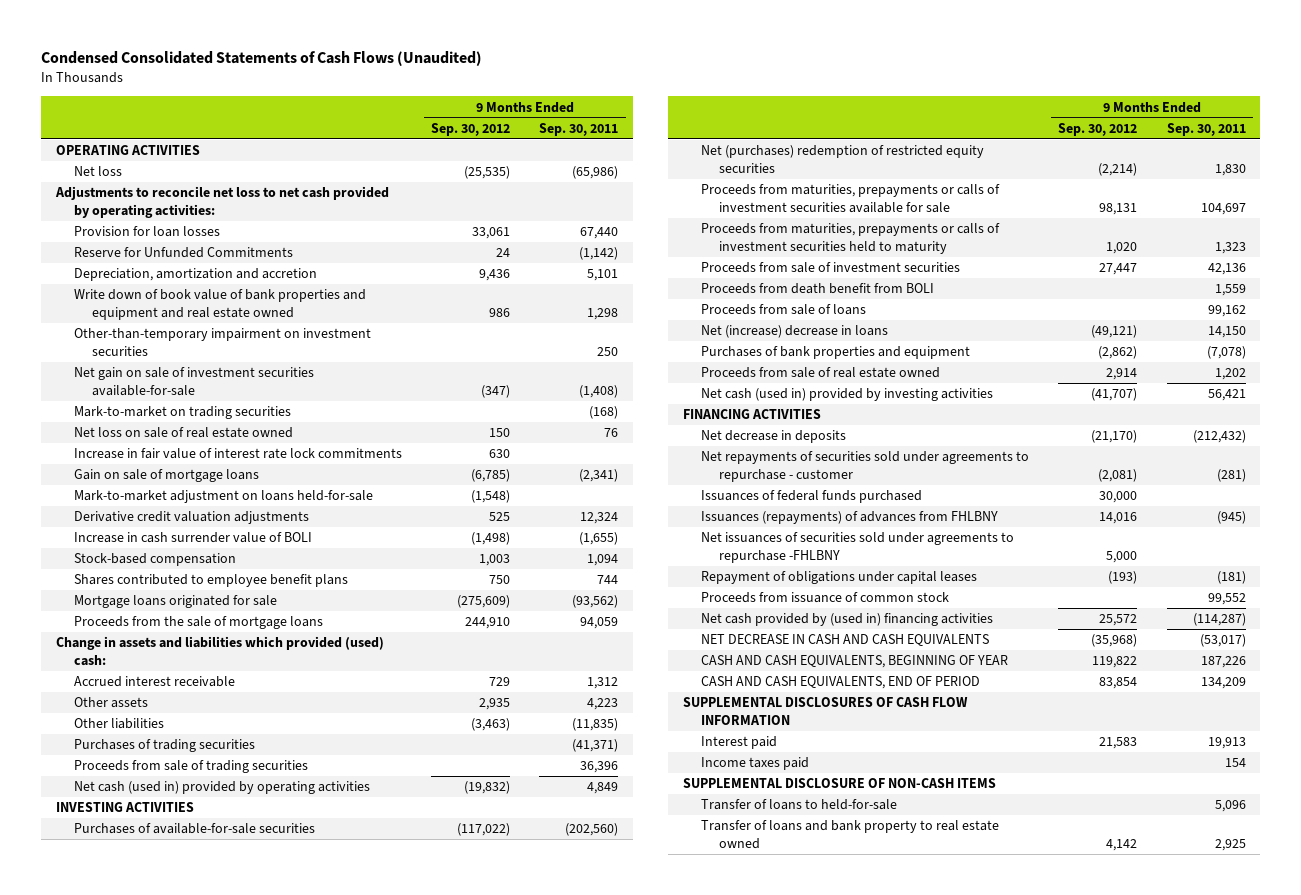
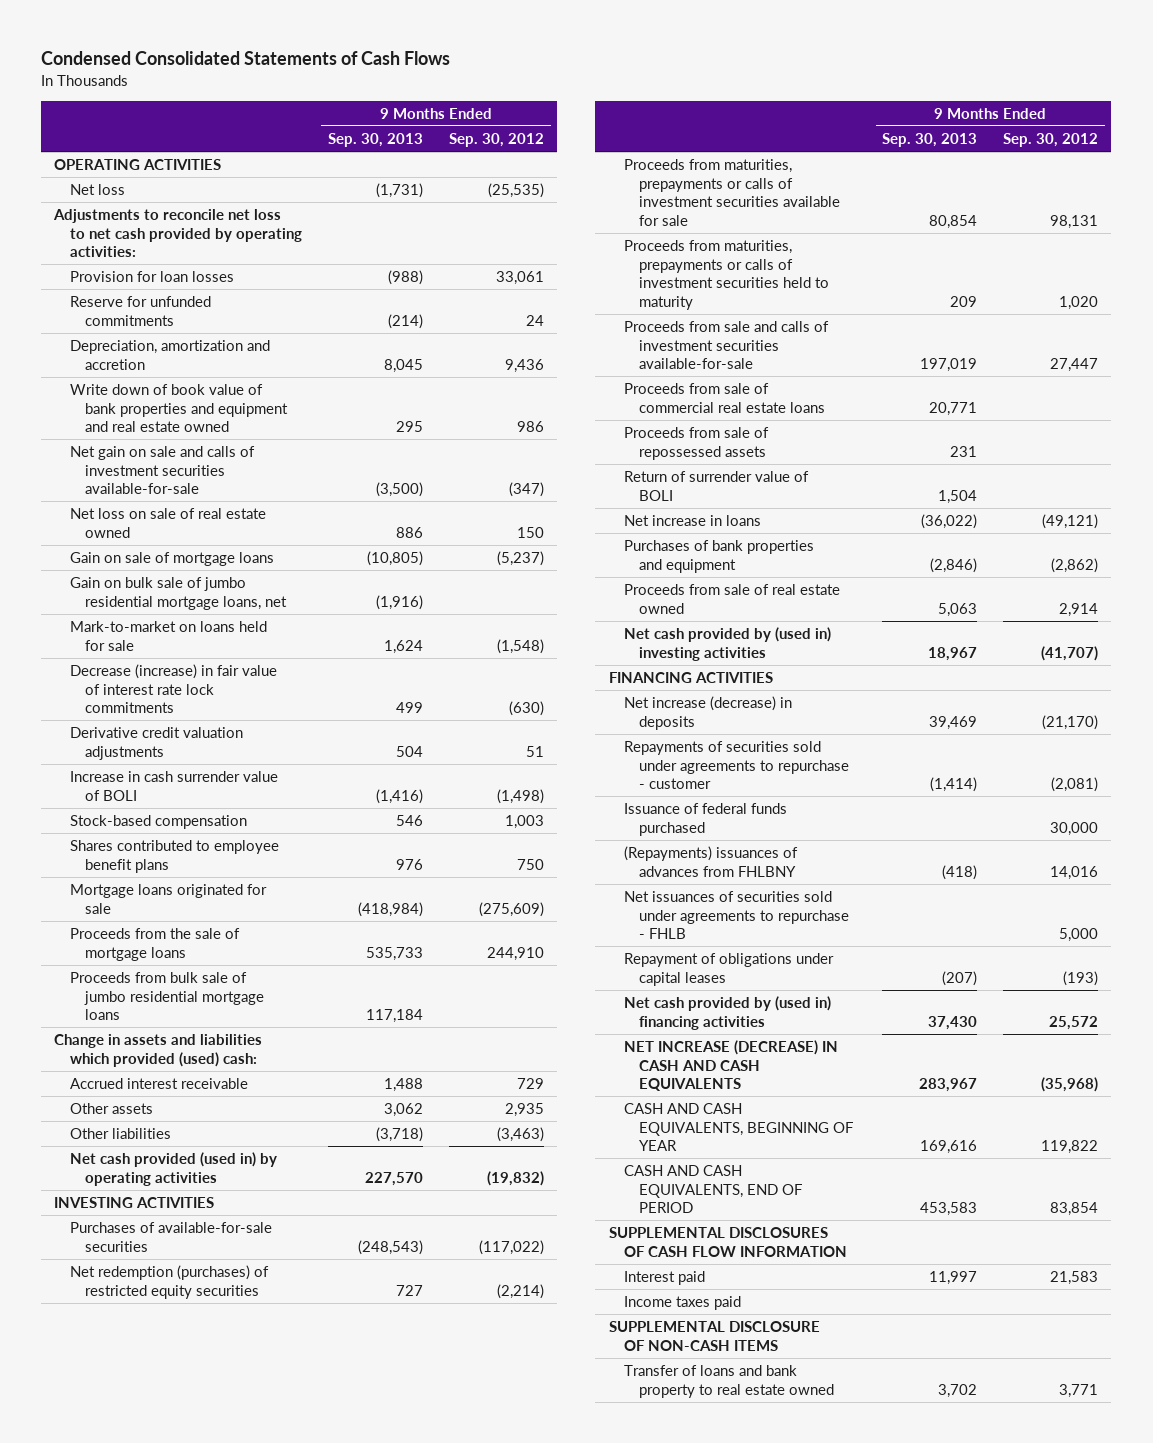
- Condensed Consolidated Statements of Cash Flows (Unaudited)
+ Condensed Consolidated Statements of Cash Flows
- | 9 Months Ended Sep. 30, 2012 | 9 Months Ended Sep. 30, 2011
+ | 9 Months Ended Sep. 30, 2013 | 9 Months Ended Sep. 30, 2012
- Reserve for Unfunded Commitments | 24 | (1,142)
+ Reserve for unfunded commitments | (214) | 24
- Other-than-temporary impairment on investment securities | | 250
- Net gain on sale of investment securities available-for-sale | (347) | (1,408)
- Mark-to-market on trading securities | | (168)
+ Net gain on sale and calls of investment securities available-for-sale | (3,500) | (347)
- Increase in fair value of interest rate lock commitments | 630 |
- Gain on sale of mortgage loans | (6,785) | (2,341)
- Mark-to-market adjustment on loans held-for-sale | (1,548) |
- Derivative credit valuation adjustments | 525 | 12,324
+ Gain on sale of mortgage loans | (10,805) | (5,237)
+ Gain on bulk sale of jumbo residential mortgage loans, net | (1,916) |
+ Mark-to-market on loans held for sale | 1,624 | (1,548)
+ Decrease (increase) in fair value of interest rate lock commitments | 499 | (630)
+ Derivative credit valuation adjustments | 504 | 51
+ Proceeds from bulk sale of jumbo residential mortgage loans | 117,184 |
- Purchases of trading securities | | (41,371)
- Proceeds from sale of trading securities | | 36,396
- Net cash (used in) provided by operating activities | (19,832) | 4,849
+ Net cash provided (used in) by operating activities | 227,570 | (19,832)
- Net (purchases) redemption of restricted equity securities | (2,214) | 1,830
+ Net redemption (purchases) of restricted equity securities | 727 | (2,214)
- Proceeds from sale of investment securities | 27,447 | 42,136
- Proceeds from death benefit from BOLI | | 1,559
- Proceeds from sale of loans | | 99,162
- Net (increase) decrease in loans | (49,121) | 14,150
+ Proceeds from sale and calls of investment securities available-for-sale | 197,019 | 27,447
+ Proceeds from sale of commercial real estate loans | 20,771 |
+ Proceeds from sale of repossessed assets | 231 |
+ Return of surrender value of BOLI | 1,504 |
+ Net increase in loans | (36,022) | (49,121)
- Net cash (used in) provided by investing activities | (41,707) | 56,421
+ Net cash provided by (used in) investing activities | 18,967 | (41,707)
- Net decrease in deposits | (21,170) | (212,432)
- Net repayments of securities sold under agreements to repurchase - customer | (2,081) | (281)
- Issuances of federal funds purchased | 30,000 |
- Issuances (repayments) of advances from FHLBNY | 14,016 | (945)
- Net issuances of securities sold under agreements to repurchase -FHLBNY | 5,000 |
+ Net increase (decrease) in deposits | 39,469 | (21,170)
+ Repayments of securities sold under agreements to repurchase - customer | (1,414) | (2,081)
+ Issuance of federal funds purchased | | 30,000
+ (Repayments) issuances of advances from FHLBNY | (418) | 14,016
+ Net issuances of securities sold under agreements to repurchase - FHLB | | 5,000
- Proceeds from issuance of common stock | | 99,552
- NET DECREASE IN CASH AND CASH EQUIVALENTS | (35,968) | (53,017)
+ NET INCREASE (DECREASE) IN CASH AND CASH EQUIVALENTS | 283,967 | (35,968)
- Transfer of loans to held-for-sale | | 5,096
- Transfer of loans and bank property to real estate owned | 4,142 | 2,925
+ Transfer of loans and bank property to real estate owned | 3,702 | 3,771

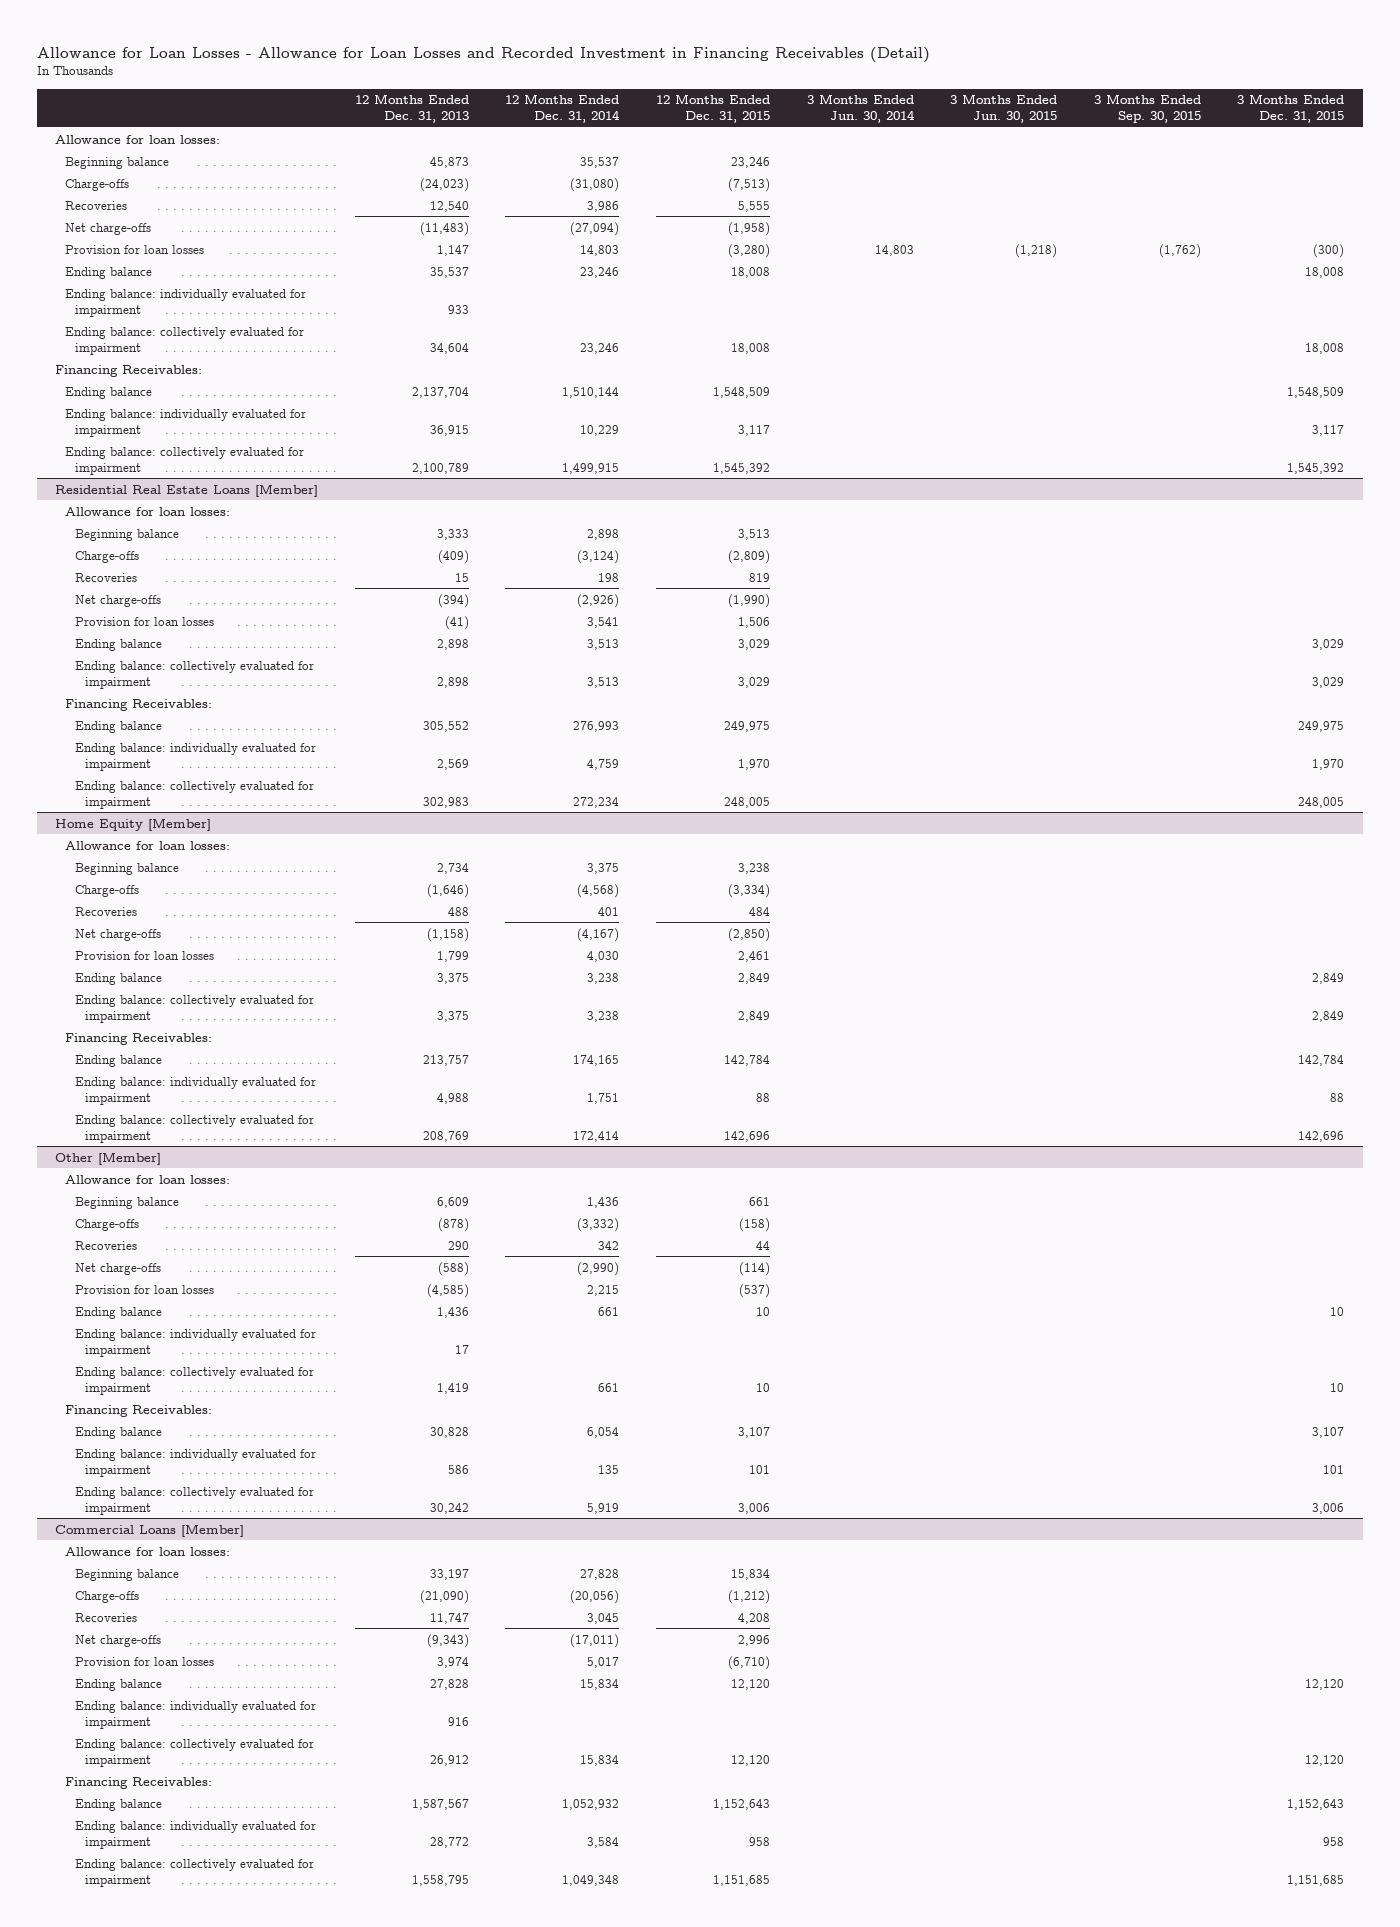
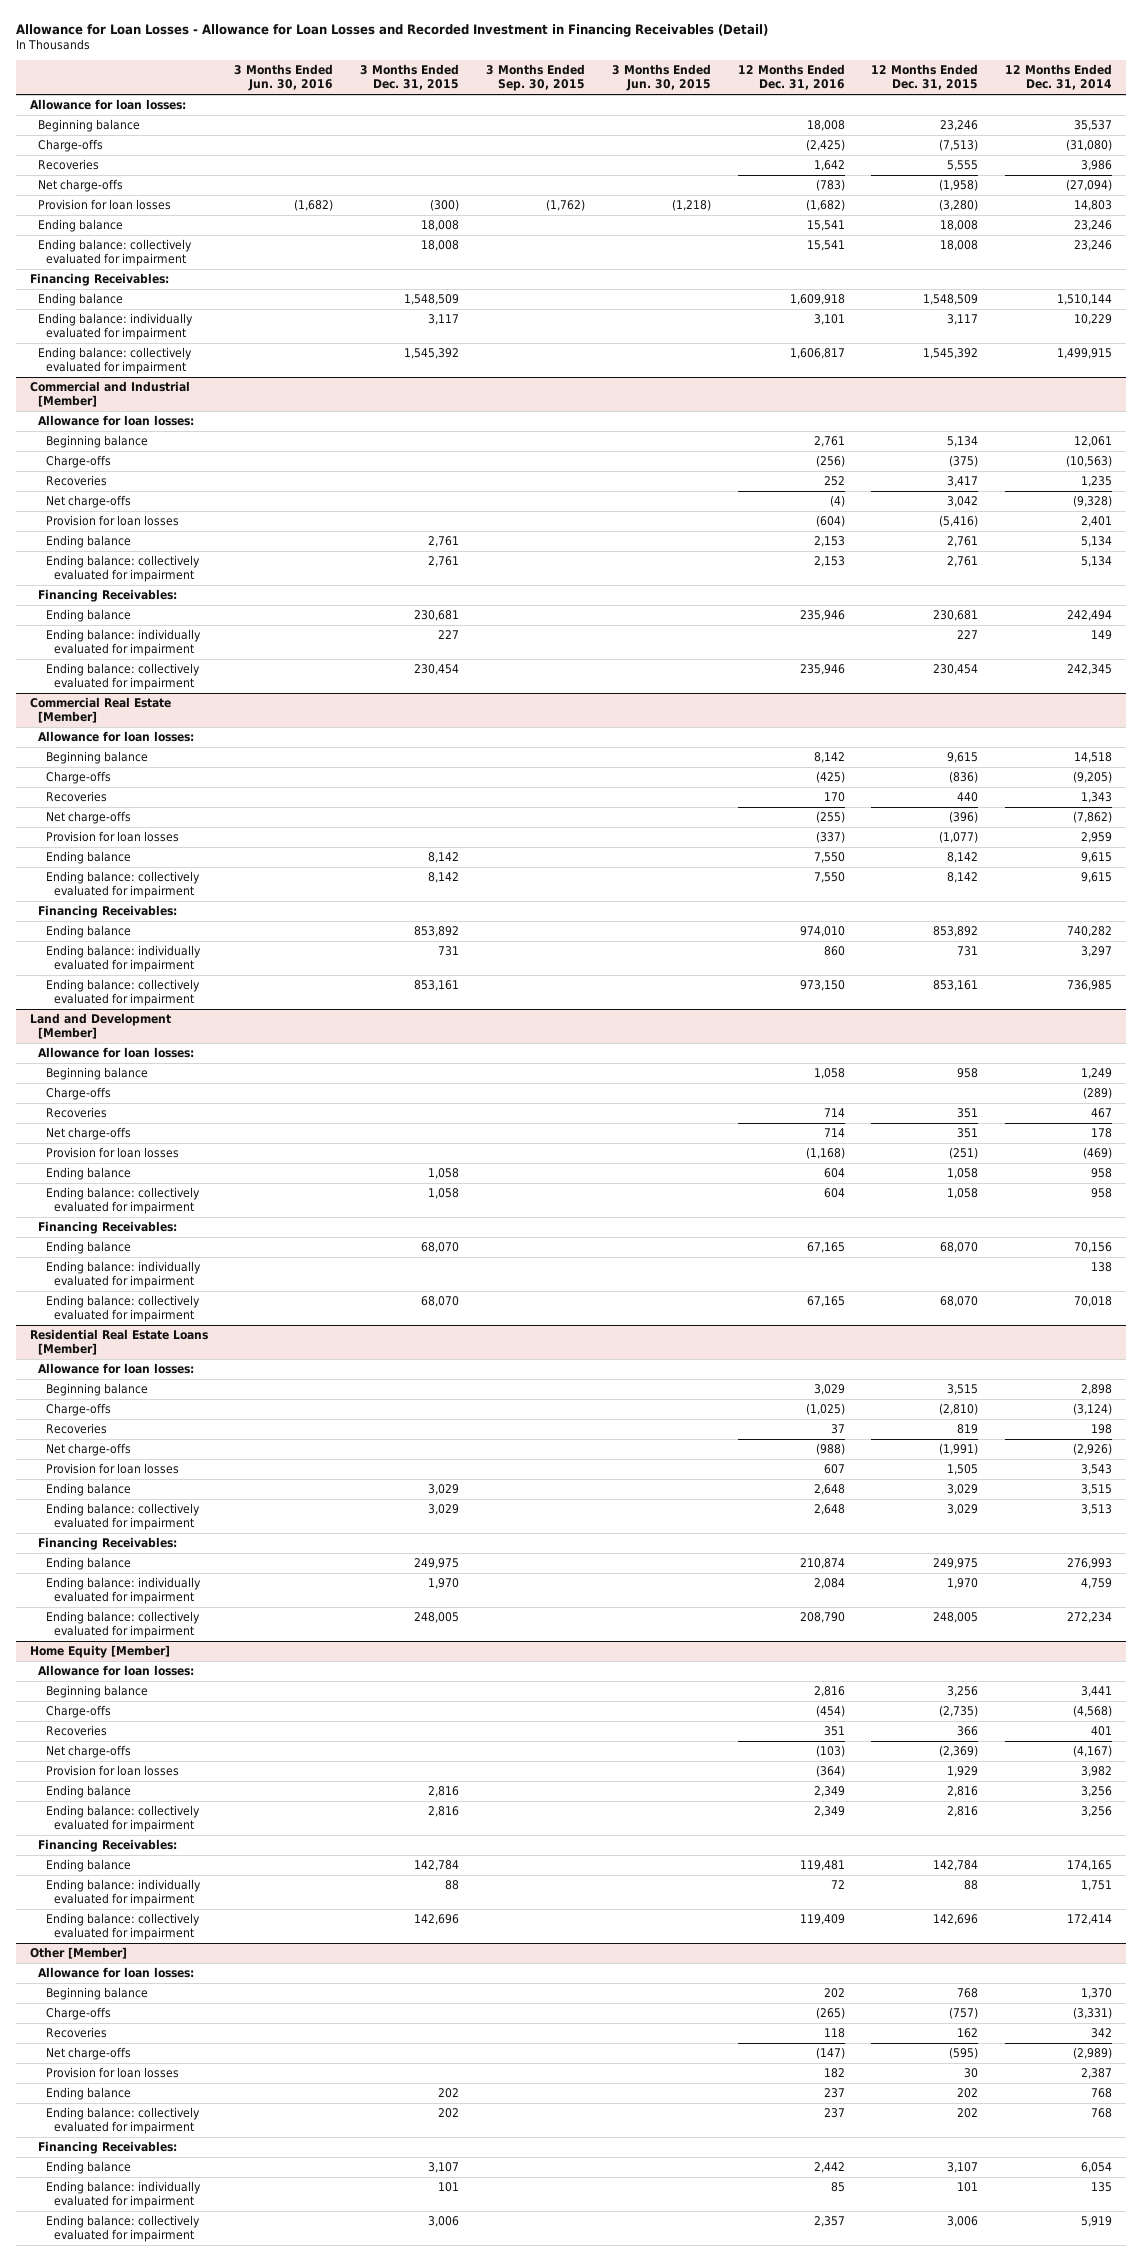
- | 12 Months Ended Dec. 31, 2013 | 12 Months Ended Dec. 31, 2014 | 12 Months Ended Dec. 31, 2015 | 3 Months Ended Jun. 30, 2014 | 3 Months Ended Jun. 30, 2015 | 3 Months Ended Sep. 30, 2015 | 3 Months Ended Dec. 31, 2015
+ | 3 Months Ended Jun. 30, 2016 | 3 Months Ended Dec. 31, 2015 | 3 Months Ended Sep. 30, 2015 | 3 Months Ended Jun. 30, 2015 | 12 Months Ended Dec. 31, 2016 | 12 Months Ended Dec. 31, 2015 | 12 Months Ended Dec. 31, 2014
- Ending balance: individually evaluated for impairment | 933 | | | | | |
+ Commercial and Industrial [Member]
+ Allowance for loan losses:
+ Beginning balance | | | | | 2,761 | 5,134 | 12,061
+ Charge-offs | | | | | (256) | (375) | (10,563)
+ Recoveries | | | | | 252 | 3,417 | 1,235
+ Net charge-offs | | | | | (4) | 3,042 | (9,328)
+ Provision for loan losses | | | | | (604) | (5,416) | 2,401
+ Ending balance | | 2,761 | | | 2,153 | 2,761 | 5,134
+ Ending balance: collectively evaluated for impairment | | 2,761 | | | 2,153 | 2,761 | 5,134
+ Financing Receivables:
+ Ending balance | | 230,681 | | | 235,946 | 230,681 | 242,494
+ Ending balance: individually evaluated for impairment | | 227 | | | | 227 | 149
+ Ending balance: collectively evaluated for impairment | | 230,454 | | | 235,946 | 230,454 | 242,345
+ Commercial Real Estate [Member]
+ Allowance for loan losses:
+ Beginning balance | | | | | 8,142 | 9,615 | 14,518
+ Charge-offs | | | | | (425) | (836) | (9,205)
+ Recoveries | | | | | 170 | 440 | 1,343
+ Net charge-offs | | | | | (255) | (396) | (7,862)
+ Provision for loan losses | | | | | (337) | (1,077) | 2,959
+ Ending balance | | 8,142 | | | 7,550 | 8,142 | 9,615
+ Ending balance: collectively evaluated for impairment | | 8,142 | | | 7,550 | 8,142 | 9,615
+ Financing Receivables:
+ Ending balance | | 853,892 | | | 974,010 | 853,892 | 740,282
+ Ending balance: individually evaluated for impairment | | 731 | | | 860 | 731 | 3,297
+ Ending balance: collectively evaluated for impairment | | 853,161 | | | 973,150 | 853,161 | 736,985
+ Land and Development [Member]
+ Allowance for loan losses:
+ Beginning balance | | | | | 1,058 | 958 | 1,249
+ Charge-offs | | | | | | | (289)
+ Recoveries | | | | | 714 | 351 | 467
+ Net charge-offs | | | | | 714 | 351 | 178
+ Provision for loan losses | | | | | (1,168) | (251) | (469)
+ Ending balance | | 1,058 | | | 604 | 1,058 | 958
+ Ending balance: collectively evaluated for impairment | | 1,058 | | | 604 | 1,058 | 958
+ Financing Receivables:
+ Ending balance | | 68,070 | | | 67,165 | 68,070 | 70,156
+ Ending balance: individually evaluated for impairment | | | | | | | 138
+ Ending balance: collectively evaluated for impairment | | 68,070 | | | 67,165 | 68,070 | 70,018
@ Residential Real Estate Loans [Member]
- Beginning balance | 3,333 | 2,898 | 3,513 | | | |
- Charge-offs | (409) | (3,124) | (2,809) | | | |
+ Beginning balance | | | | | 3,029 | 3,515 | 2,898
+ Charge-offs | | | | | (1,025) | (2,810) | (3,124)
- Net charge-offs | (394) | (2,926) | (1,990) | | | |
- Provision for loan losses | (41) | 3,541 | 1,506 | | | |
- Ending balance | 2,898 | 3,513 | 3,029 | | | | 3,029
+ Net charge-offs | | | | | (988) | (1,991) | (2,926)
+ Provision for loan losses | | | | | 607 | 1,505 | 3,543
+ Ending balance | | 3,029 | | | 2,648 | 3,029 | 3,515
@ Home Equity [Member]
- Beginning balance | 2,734 | 3,375 | 3,238 | | | |
- Charge-offs | (1,646) | (4,568) | (3,334) | | | |
- Recoveries | 488 | 401 | 484 | | | |
- Net charge-offs | (1,158) | (4,167) | (2,850) | | | |
- Provision for loan losses | 1,799 | 4,030 | 2,461 | | | |
- Ending balance | 3,375 | 3,238 | 2,849 | | | | 2,849
- Ending balance: collectively evaluated for impairment | 3,375 | 3,238 | 2,849 | | | | 2,849
+ Beginning balance | | | | | 2,816 | 3,256 | 3,441
+ Charge-offs | | | | | (454) | (2,735) | (4,568)
+ Recoveries | | | | | 351 | 366 | 401
+ Net charge-offs | | | | | (103) | (2,369) | (4,167)
+ Provision for loan losses | | | | | (364) | 1,929 | 3,982
+ Ending balance | | 2,816 | | | 2,349 | 2,816 | 3,256
+ Ending balance: collectively evaluated for impairment | | 2,816 | | | 2,349 | 2,816 | 3,256
@ Other [Member]
- Beginning balance | 6,609 | 1,436 | 661 | | | |
- Charge-offs | (878) | (3,332) | (158) | | | |
- Recoveries | 290 | 342 | 44 | | | |
- Net charge-offs | (588) | (2,990) | (114) | | | |
- Provision for loan losses | (4,585) | 2,215 | (537) | | | |
- Ending balance | 1,436 | 661 | 10 | | | | 10
- Ending balance: individually evaluated for impairment | 17 | | | | | |
- Ending balance: collectively evaluated for impairment | 1,419 | 661 | 10 | | | | 10
+ Beginning balance | | | | | 202 | 768 | 1,370
+ Charge-offs | | | | | (265) | (757) | (3,331)
+ Recoveries | | | | | 118 | 162 | 342
+ Net charge-offs | | | | | (147) | (595) | (2,989)
+ Provision for loan losses | | | | | 182 | 30 | 2,387
+ Ending balance | | 202 | | | 237 | 202 | 768
+ Ending balance: collectively evaluated for impairment | | 202 | | | 237 | 202 | 768
- Commercial Loans [Member]
- Allowance for loan losses:
- Beginning balance | 33,197 | 27,828 | 15,834 | | | |
- Charge-offs | (21,090) | (20,056) | (1,212) | | | |
- Recoveries | 11,747 | 3,045 | 4,208 | | | |
- Net charge-offs | (9,343) | (17,011) | 2,996 | | | |
- Provision for loan losses | 3,974 | 5,017 | (6,710) | | | |
- Ending balance | 27,828 | 15,834 | 12,120 | | | | 12,120
- Ending balance: individually evaluated for impairment | 916 | | | | | |
- Ending balance: collectively evaluated for impairment | 26,912 | 15,834 | 12,120 | | | | 12,120
- Financing Receivables:
- Ending balance | 1,587,567 | 1,052,932 | 1,152,643 | | | | 1,152,643
- Ending balance: individually evaluated for impairment | 28,772 | 3,584 | 958 | | | | 958
- Ending balance: collectively evaluated for impairment | 1,558,795 | 1,049,348 | 1,151,685 | | | | 1,151,685

